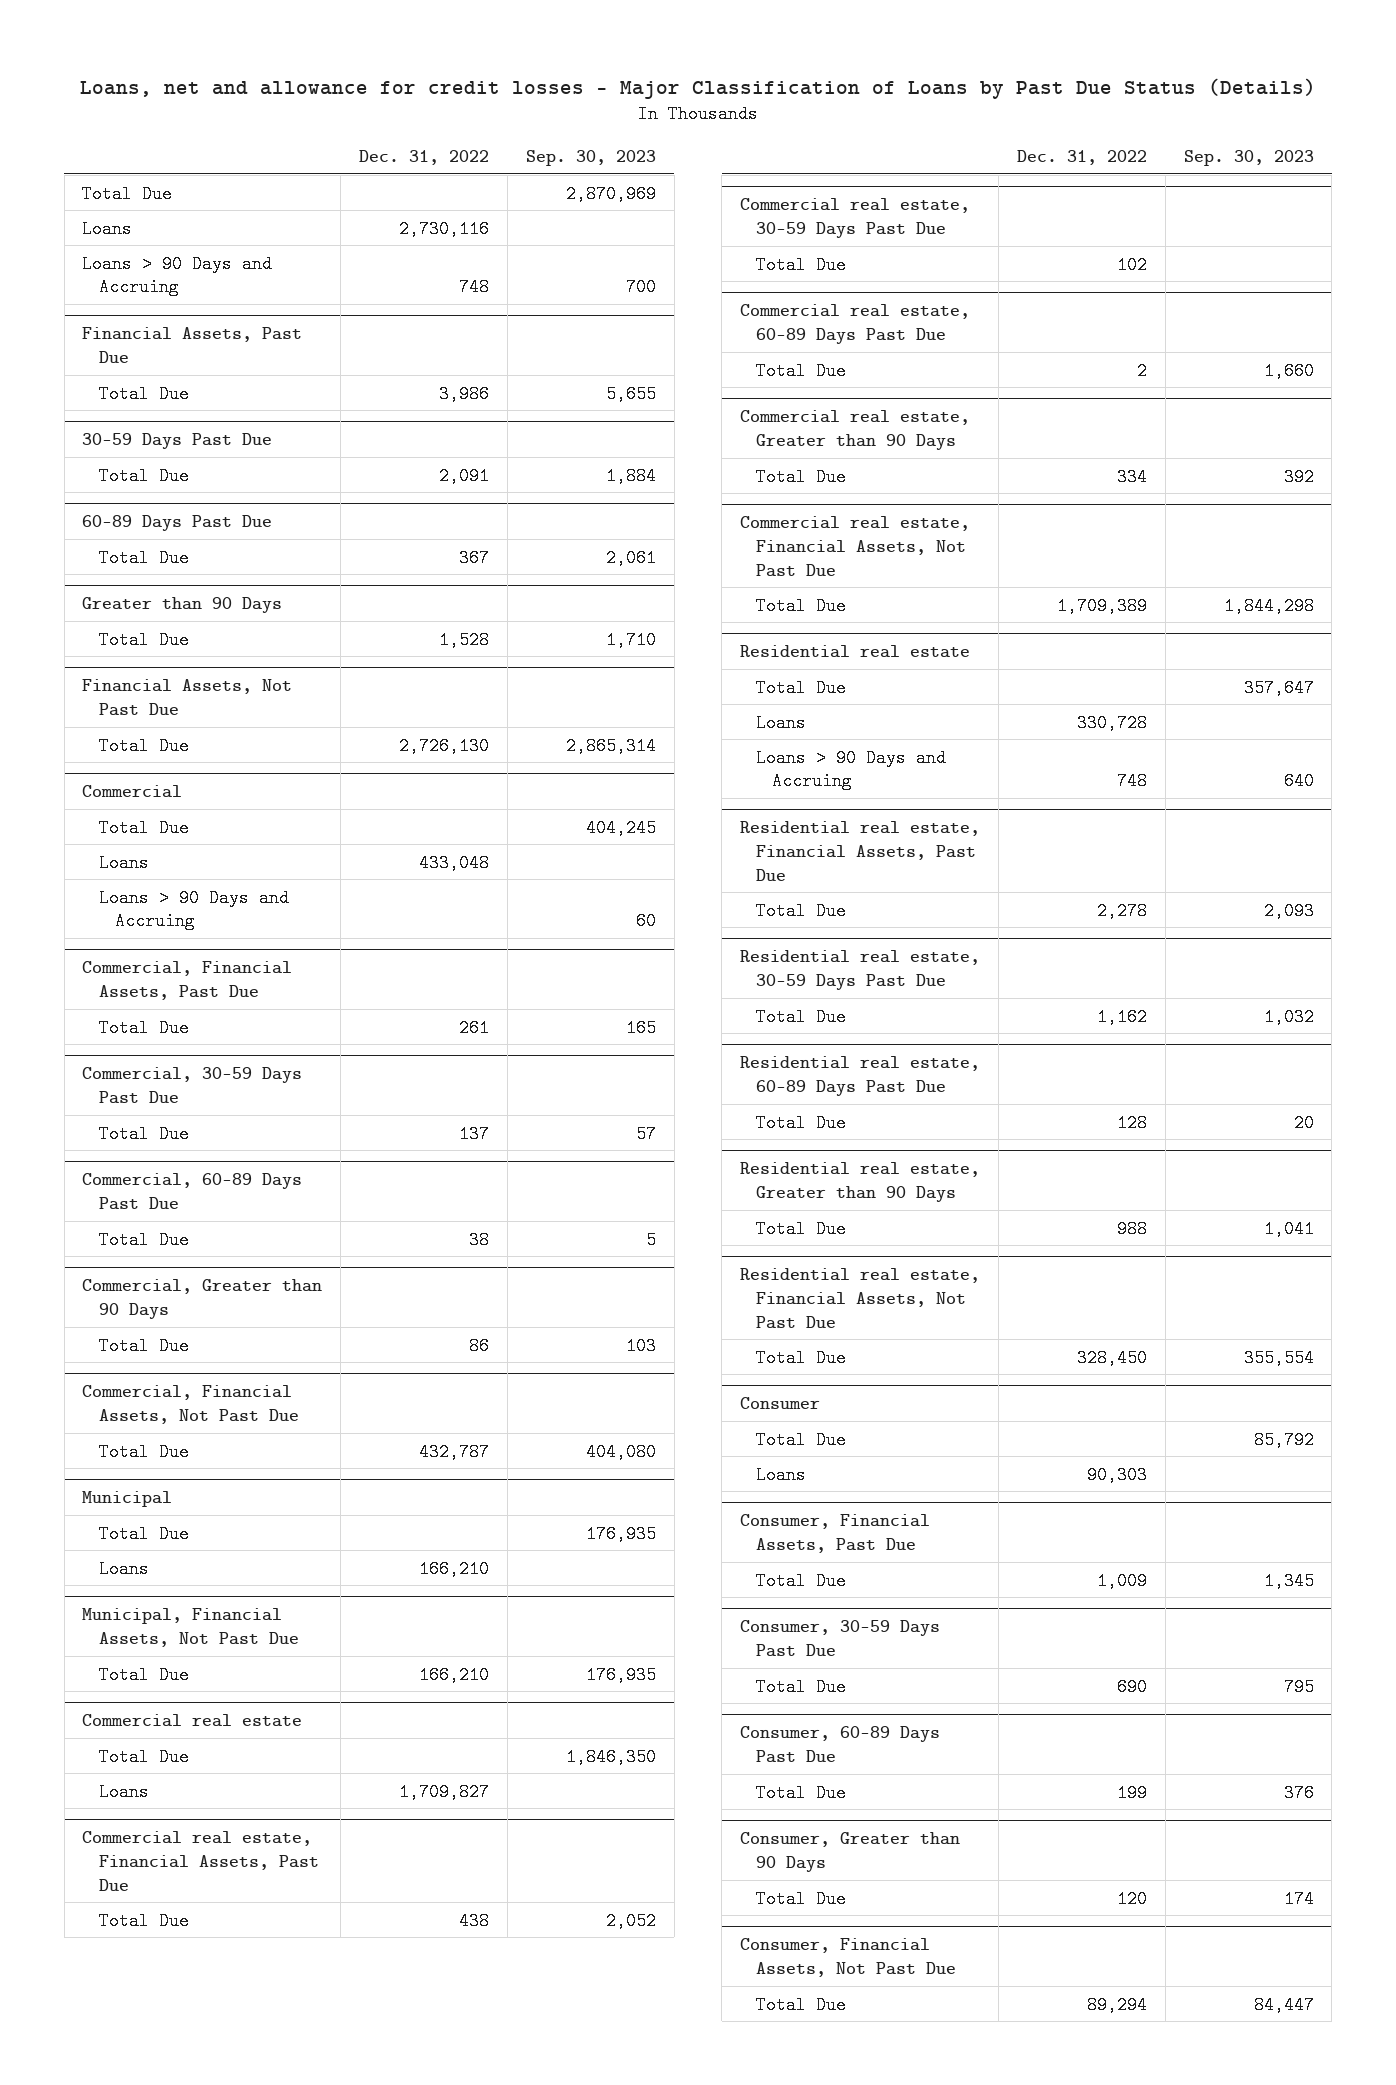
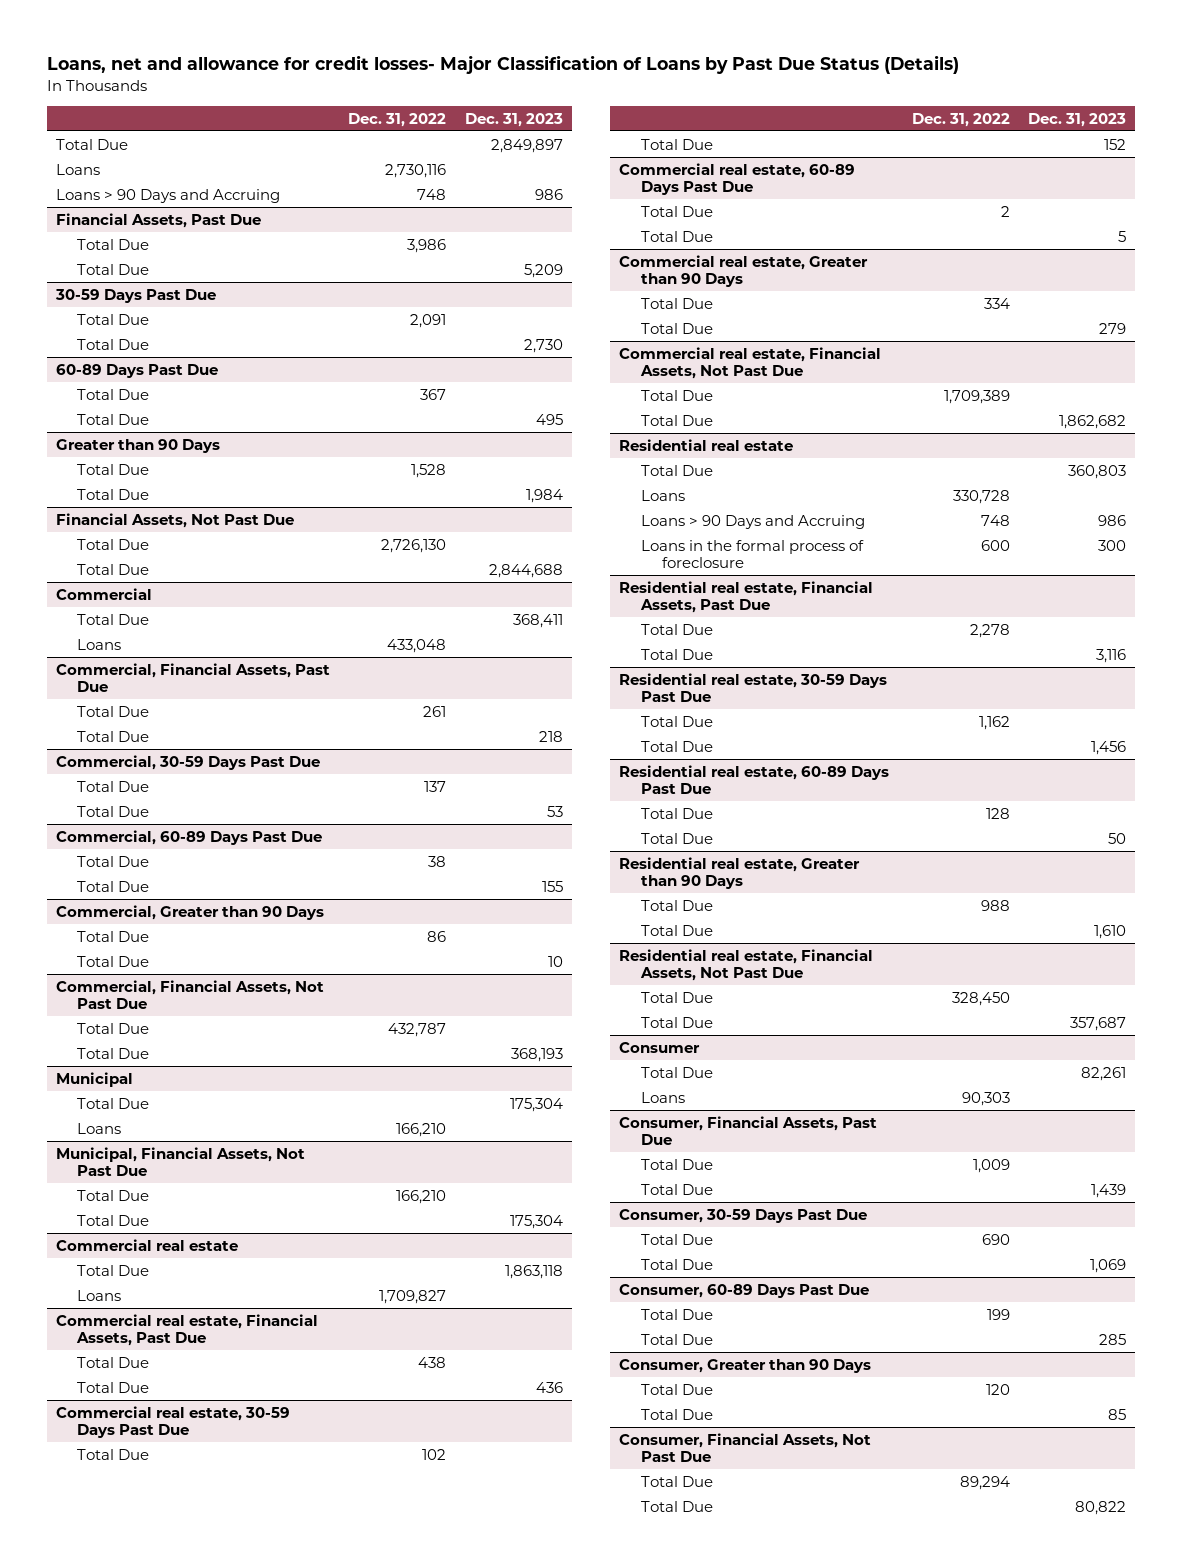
- Loans, net and allowance for credit losses - Major Classification of Loans by Past Due Status (Details)
+ Loans, net and allowance for credit losses- Major Classification of Loans by Past Due Status (Details)
- | Dec. 31, 2022 | Sep. 30, 2023
+ | Dec. 31, 2022 | Dec. 31, 2023
@ Financial Assets, Past Due
+ Total Due | | 5,209
@ 30-59 Days Past Due
+ Total Due | | 2,730
@ 60-89 Days Past Due
+ Total Due | | 495
@ Greater than 90 Days
+ Total Due | | 1,984
@ Financial Assets, Not Past Due
+ Total Due | | 2,844,688
@ Commercial
- Loans > 90 Days and Accruing | | 60
@ Commercial, Financial Assets, Past Due
+ Total Due | | 218
@ Commercial, 30-59 Days Past Due
+ Total Due | | 53
@ Commercial, 60-89 Days Past Due
+ Total Due | | 155
@ Commercial, Greater than 90 Days
+ Total Due | | 10
@ Commercial, Financial Assets, Not Past Due
+ Total Due | | 368,193
@ Municipal, Financial Assets, Not Past Due
+ Total Due | | 175,304
@ Commercial real estate, Financial Assets, Past Due
+ Total Due | | 436
@ Commercial real estate, 30-59 Days Past Due
+ Total Due | | 152
@ Commercial real estate, 60-89 Days Past Due
+ Total Due | | 5
@ Commercial real estate, Greater than 90 Days
+ Total Due | | 279
@ Commercial real estate, Financial Assets, Not Past Due
+ Total Due | | 1,862,682
@ Residential real estate
+ Loans in the formal process of foreclosure | 600 | 300
@ Residential real estate, Financial Assets, Past Due
+ Total Due | | 3,116
@ Residential real estate, 30-59 Days Past Due
+ Total Due | | 1,456
@ Residential real estate, 60-89 Days Past Due
+ Total Due | | 50
@ Residential real estate, Greater than 90 Days
+ Total Due | | 1,610
@ Residential real estate, Financial Assets, Not Past Due
+ Total Due | | 357,687
@ Consumer, Financial Assets, Past Due
+ Total Due | | 1,439
@ Consumer, 30-59 Days Past Due
+ Total Due | | 1,069
@ Consumer, 60-89 Days Past Due
+ Total Due | | 285
@ Consumer, Greater than 90 Days
+ Total Due | | 85
@ Consumer, Financial Assets, Not Past Due
+ Total Due | | 80,822

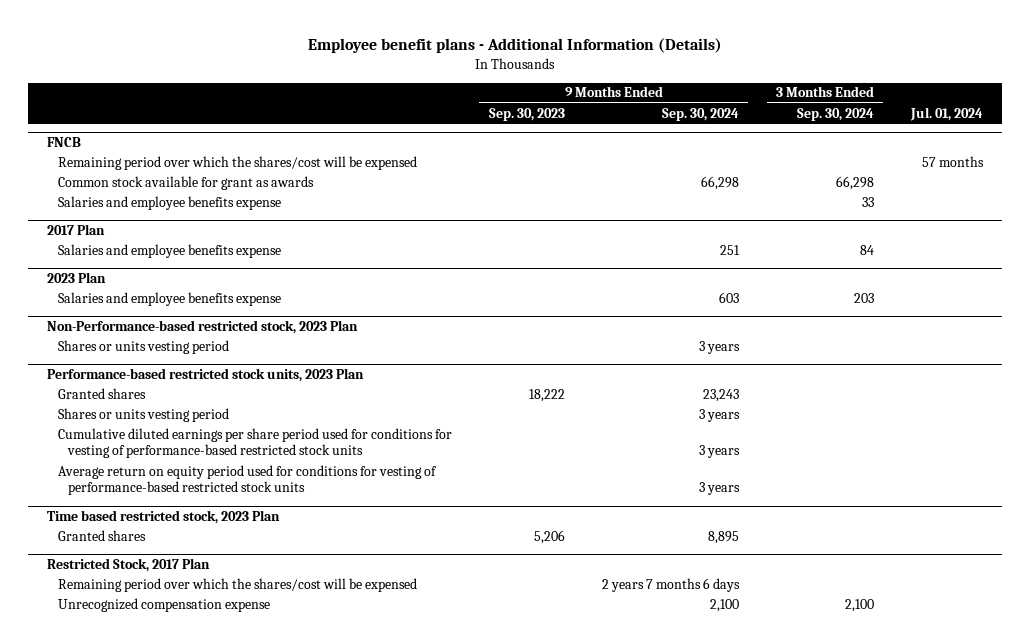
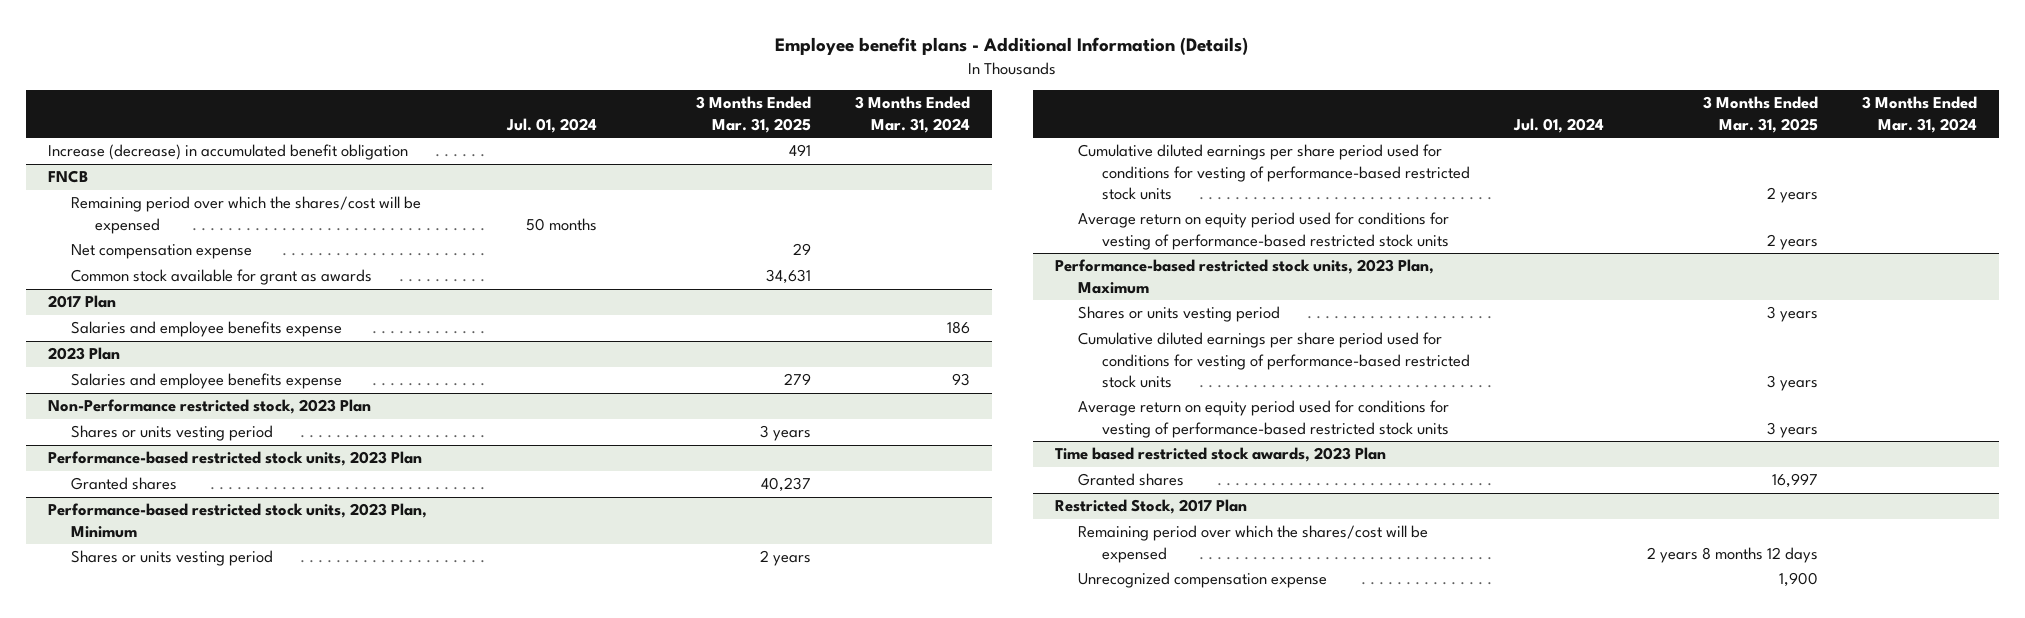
- | 9 Months Ended Sep. 30, 2023 | 9 Months Ended Sep. 30, 2024 | 3 Months Ended Sep. 30, 2024 | Jul. 01, 2024
+ | Jul. 01, 2024 | 3 Months Ended Mar. 31, 2025 | 3 Months Ended Mar. 31, 2024
+ Increase (decrease) in accumulated benefit obligation | | 491 |
@ FNCB
- Remaining period over which the shares/cost will be expensed | | | | 57 months
+ Remaining period over which the shares/cost will be expensed | 50 months | |
+ Net compensation expense | | 29 |
- Salaries and employee benefits expense | | | 33 |
- Non-Performance-based restricted stock, 2023 Plan
+ Non-Performance restricted stock, 2023 Plan
@ Performance-based restricted stock units, 2023 Plan
- Shares or units vesting period | | 3 years | |
- Cumulative diluted earnings per share period used for conditions for vesting of performance-based restricted stock units | | 3 years | |
- Average return on equity period used for conditions for vesting of performance-based restricted stock units | | 3 years | |
- Time based restricted stock, 2023 Plan
+ Performance-based restricted stock units, 2023 Plan, Minimum
+ Shares or units vesting period | | 2 years |
+ Cumulative diluted earnings per share period used for conditions for vesting of performance-based restricted stock units | | 2 years |
+ Average return on equity period used for conditions for vesting of performance-based restricted stock units | | 2 years |
+ Performance-based restricted stock units, 2023 Plan, Maximum
+ Shares or units vesting period | | 3 years |
+ Cumulative diluted earnings per share period used for conditions for vesting of performance-based restricted stock units | | 3 years |
+ Average return on equity period used for conditions for vesting of performance-based restricted stock units | | 3 years |
+ Time based restricted stock awards, 2023 Plan

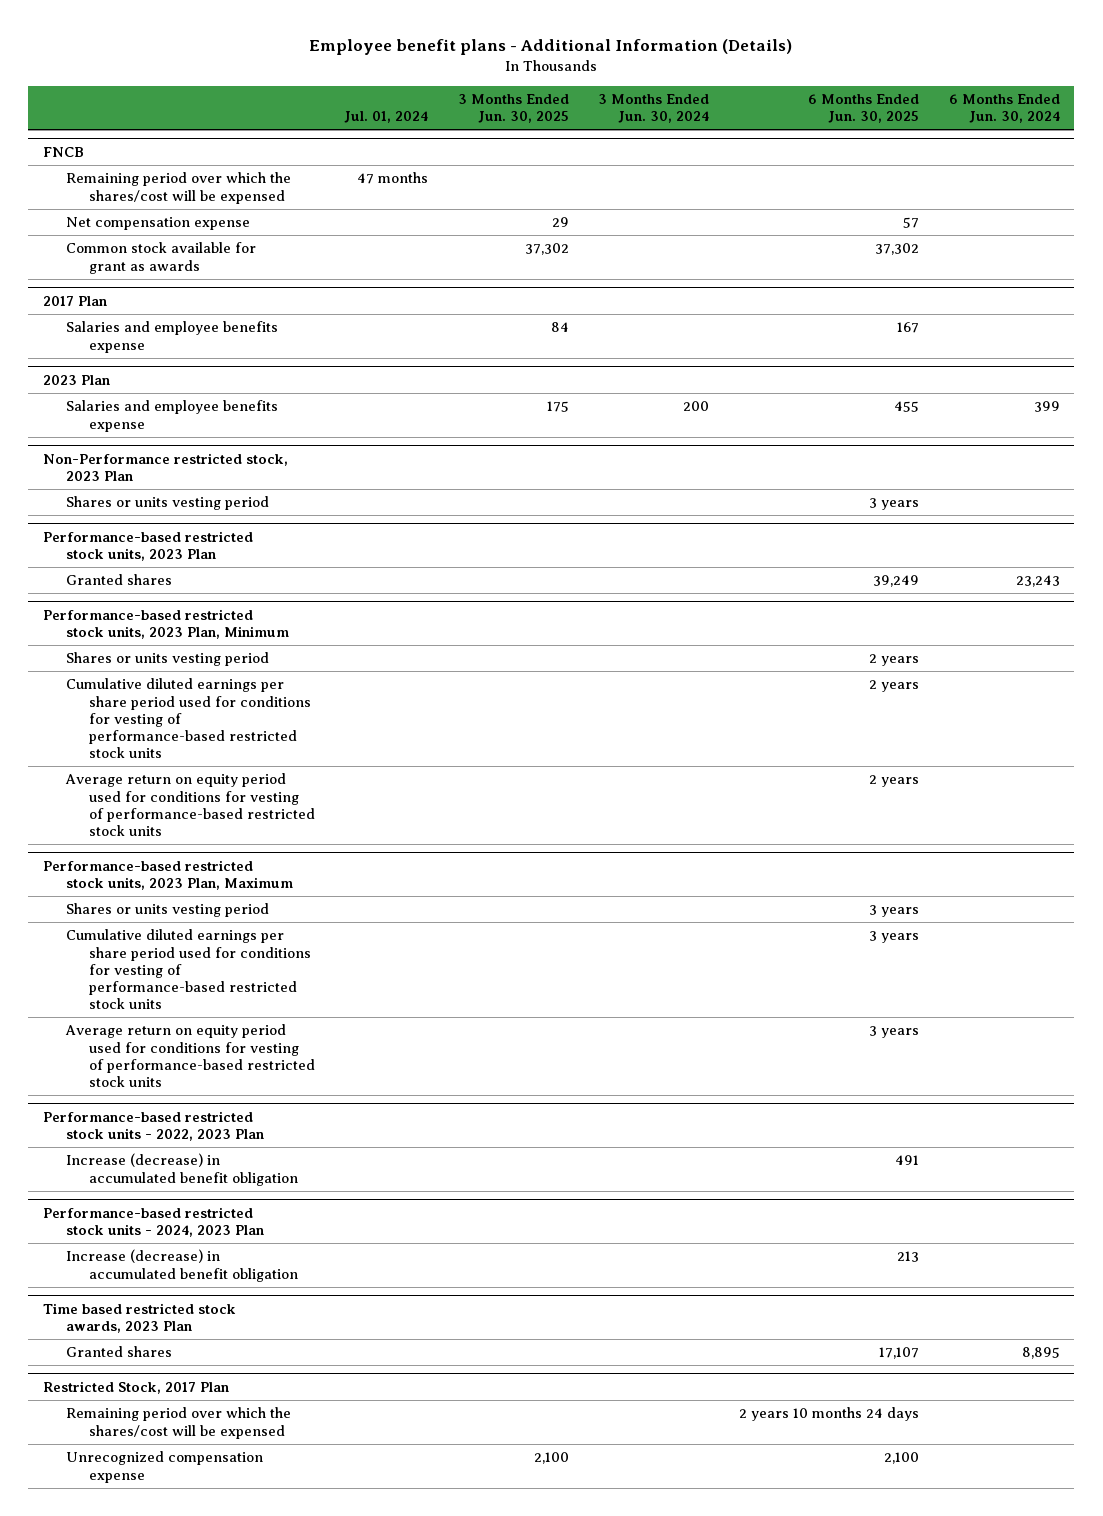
- | Jul. 01, 2024 | 3 Months Ended Mar. 31, 2025 | 3 Months Ended Mar. 31, 2024
+ | Jul. 01, 2024 | 3 Months Ended Jun. 30, 2025 | 3 Months Ended Jun. 30, 2024 | 6 Months Ended Jun. 30, 2025 | 6 Months Ended Jun. 30, 2024
- Increase (decrease) in accumulated benefit obligation | | 491 |
@ FNCB
- Remaining period over which the shares/cost will be expensed | 50 months | |
+ Remaining period over which the shares/cost will be expensed | 47 months | | | |
+ Performance-based restricted stock units - 2022, 2023 Plan
+ Increase (decrease) in accumulated benefit obligation | | | | 491 |
+ Performance-based restricted stock units - 2024, 2023 Plan
+ Increase (decrease) in accumulated benefit obligation | | | | 213 |

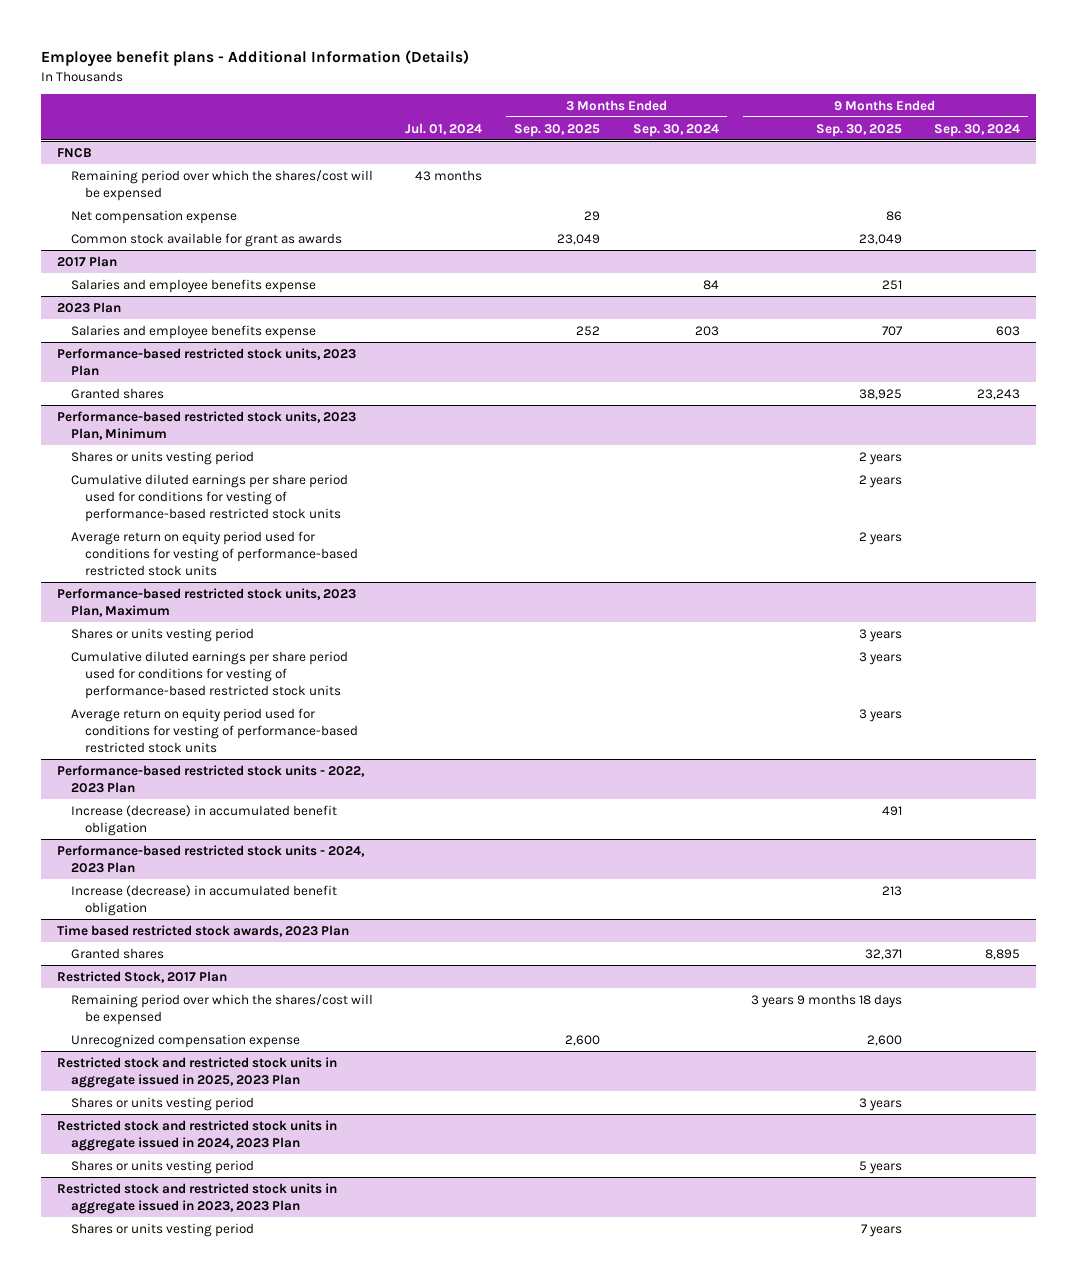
- | Jul. 01, 2024 | 3 Months Ended Jun. 30, 2025 | 3 Months Ended Jun. 30, 2024 | 6 Months Ended Jun. 30, 2025 | 6 Months Ended Jun. 30, 2024
+ | Jul. 01, 2024 | 3 Months Ended Sep. 30, 2025 | 3 Months Ended Sep. 30, 2024 | 9 Months Ended Sep. 30, 2025 | 9 Months Ended Sep. 30, 2024
@ FNCB
- Remaining period over which the shares/cost will be expensed | 47 months | | | |
+ Remaining period over which the shares/cost will be expensed | 43 months | | | |
- Non-Performance restricted stock, 2023 Plan
- Shares or units vesting period | | | | 3 years |
+ Restricted stock and restricted stock units in aggregate issued in 2025, 2023 Plan
+ Shares or units vesting period | | | | 3 years |
+ Restricted stock and restricted stock units in aggregate issued in 2024, 2023 Plan
+ Shares or units vesting period | | | | 5 years |
+ Restricted stock and restricted stock units in aggregate issued in 2023, 2023 Plan
+ Shares or units vesting period | | | | 7 years |

